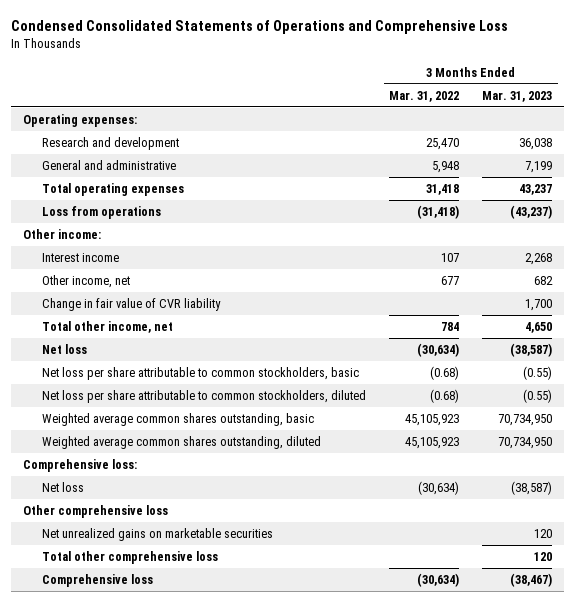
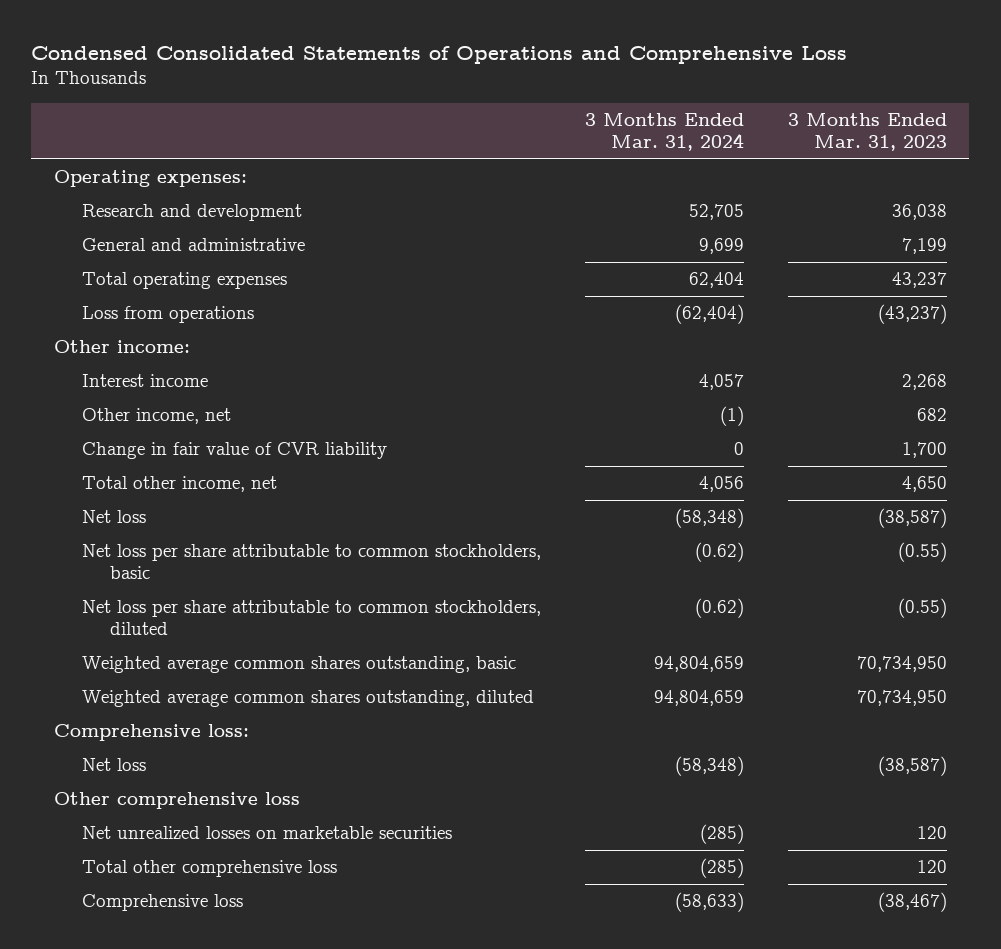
- | 3 Months Ended Mar. 31, 2022 | 3 Months Ended Mar. 31, 2023
+ | 3 Months Ended Mar. 31, 2024 | 3 Months Ended Mar. 31, 2023
- Net unrealized gains on marketable securities | | 120
+ Net unrealized losses on marketable securities | (285) | 120

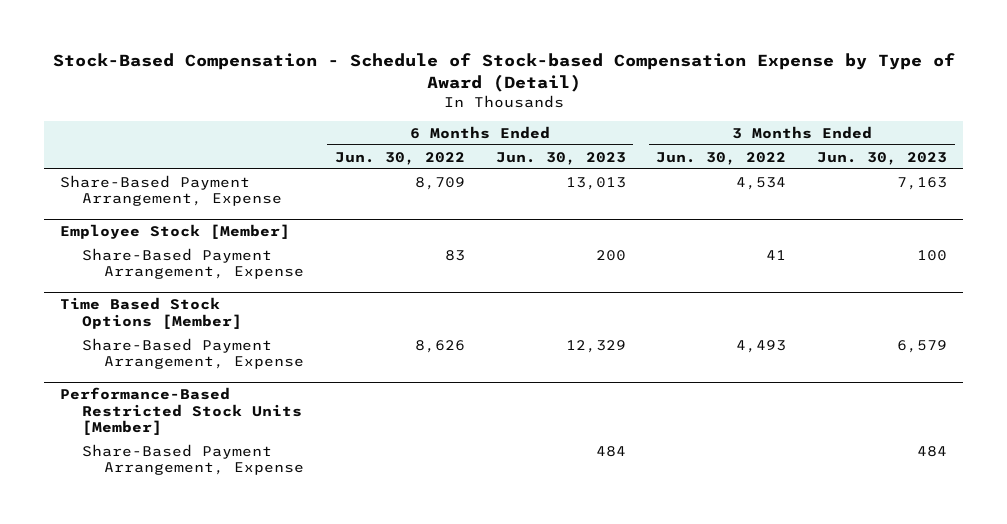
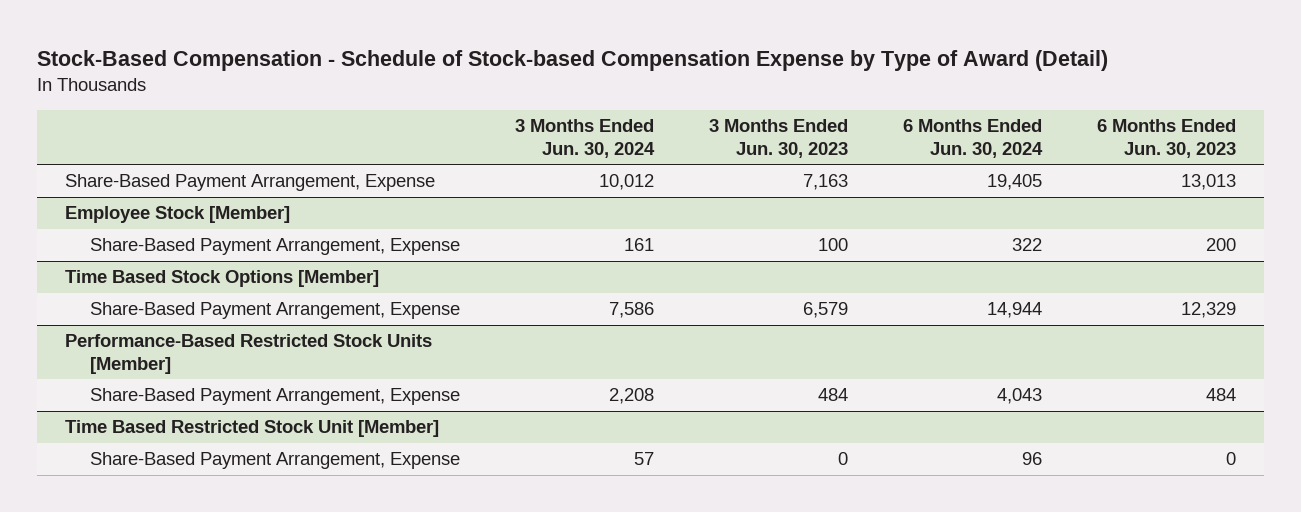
- | 6 Months Ended Jun. 30, 2022 | 6 Months Ended Jun. 30, 2023 | 3 Months Ended Jun. 30, 2022 | 3 Months Ended Jun. 30, 2023
+ | 3 Months Ended Jun. 30, 2024 | 3 Months Ended Jun. 30, 2023 | 6 Months Ended Jun. 30, 2024 | 6 Months Ended Jun. 30, 2023
+ Time Based Restricted Stock Unit [Member]
+ Share-Based Payment Arrangement, Expense | 57 | 0 | 96 | 0

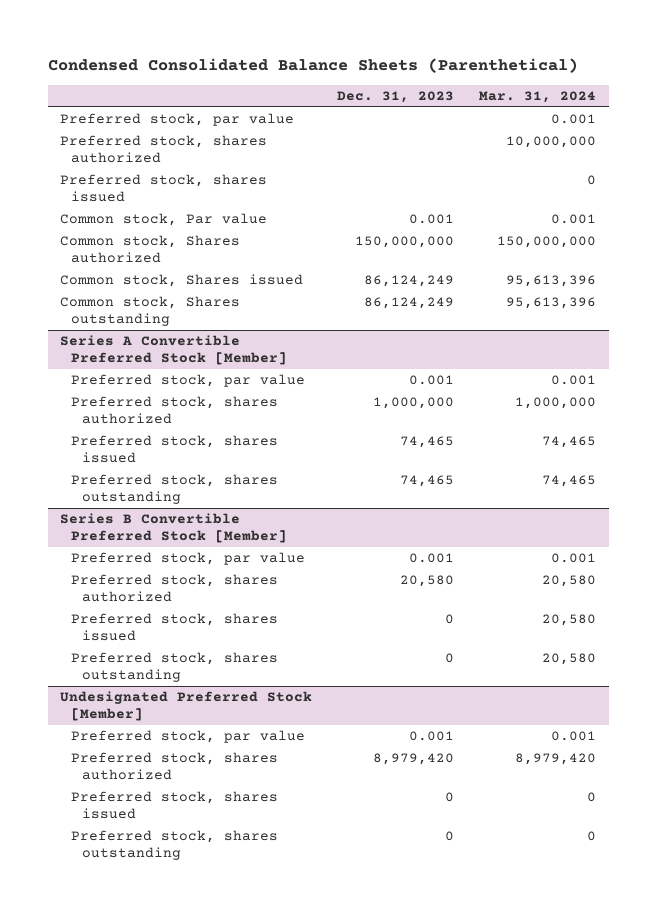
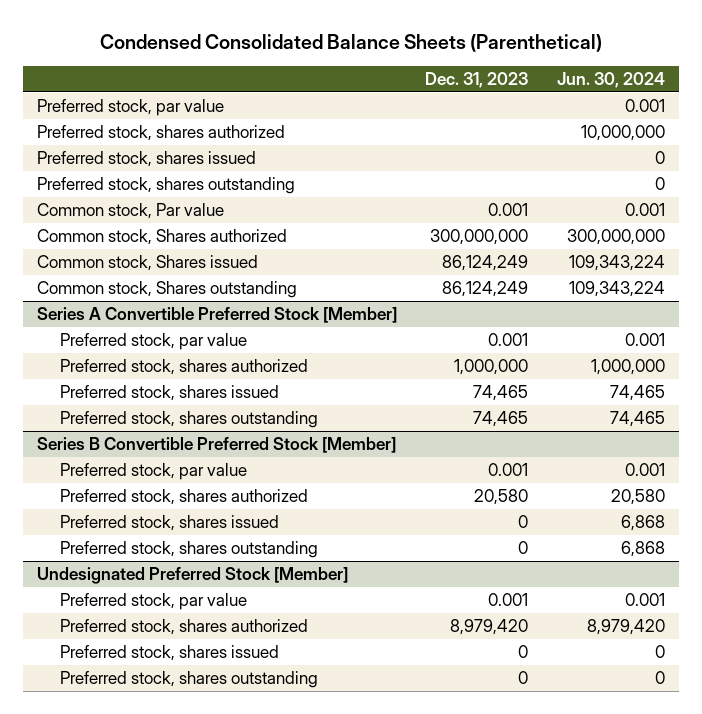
- | Dec. 31, 2023 | Mar. 31, 2024
+ | Dec. 31, 2023 | Jun. 30, 2024
+ Preferred stock, shares outstanding | | 0
- Common stock, Shares authorized | 150,000,000 | 150,000,000
+ Common stock, Shares authorized | 300,000,000 | 300,000,000

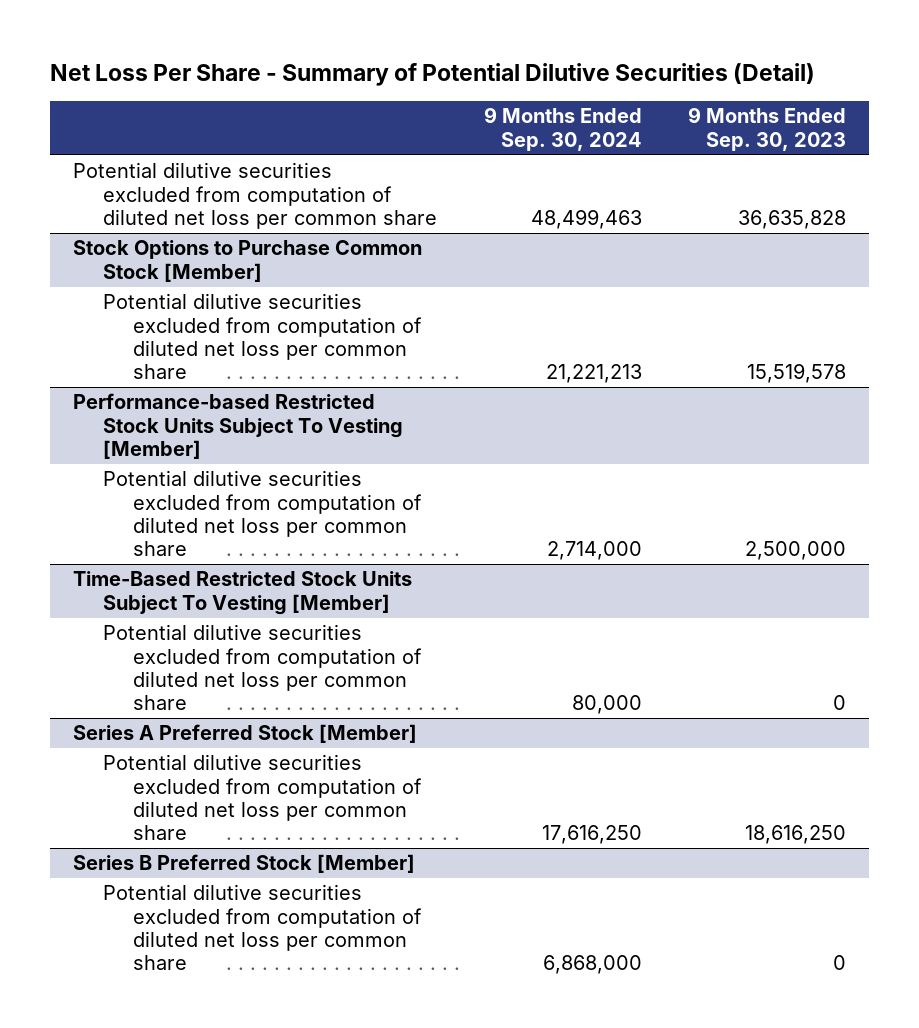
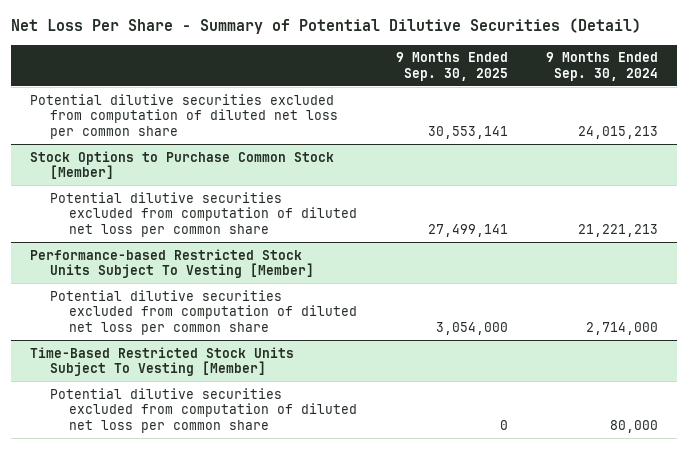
- | 9 Months Ended Sep. 30, 2024 | 9 Months Ended Sep. 30, 2023
+ | 9 Months Ended Sep. 30, 2025 | 9 Months Ended Sep. 30, 2024
- Potential dilutive securities excluded from computation of diluted net loss per common share | 48,499,463 | 36,635,828
+ Potential dilutive securities excluded from computation of diluted net loss per common share | 30,553,141 | 24,015,213
- Series A Preferred Stock [Member]
- Potential dilutive securities excluded from computation of diluted net loss per common share | 17,616,250 | 18,616,250
- Series B Preferred Stock [Member]
- Potential dilutive securities excluded from computation of diluted net loss per common share | 6,868,000 | 0

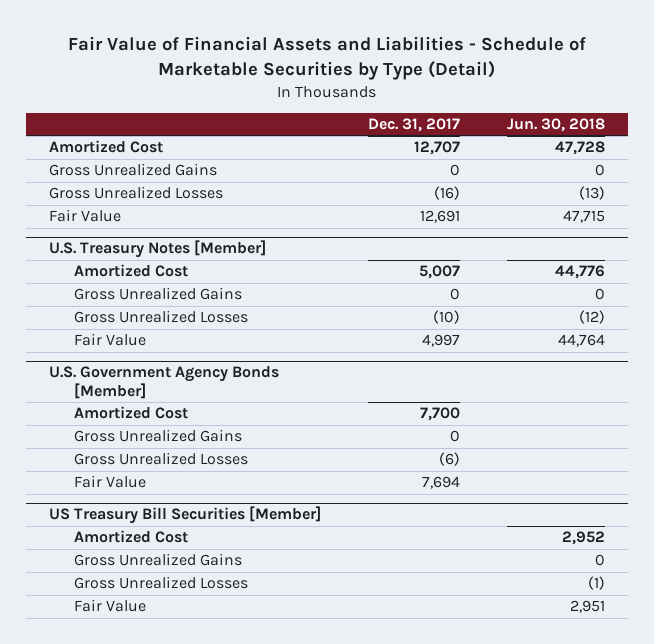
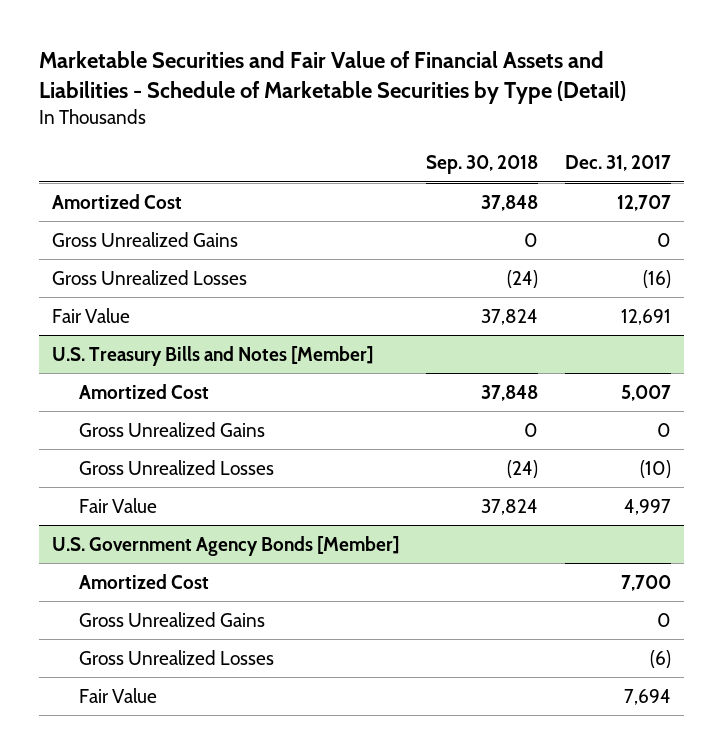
- Fair Value of Financial Assets and Liabilities - Schedule of Marketable Securities by Type (Detail)
+ Marketable Securities and Fair Value of Financial Assets and Liabilities - Schedule of Marketable Securities by Type (Detail)
- | Dec. 31, 2017 | Jun. 30, 2018
+ | Sep. 30, 2018 | Dec. 31, 2017
- U.S. Treasury Notes [Member]
+ U.S. Treasury Bills and Notes [Member]
- US Treasury Bill Securities [Member]
- Amortized Cost | | 2,952
- Gross Unrealized Gains | | 0
- Gross Unrealized Losses | | (1)
- Fair Value | | 2,951

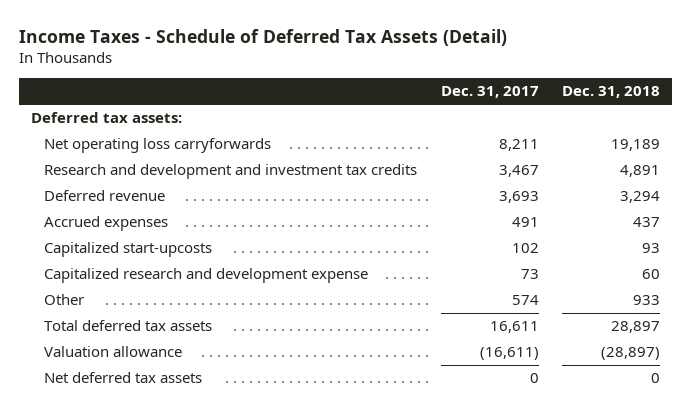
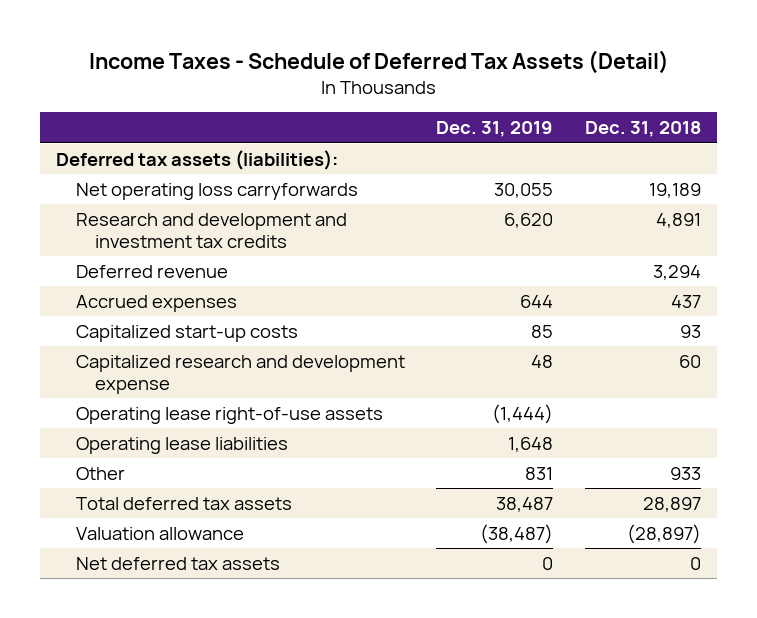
- | Dec. 31, 2017 | Dec. 31, 2018
+ | Dec. 31, 2019 | Dec. 31, 2018
- Deferred tax assets:
+ Deferred tax assets (liabilities):
- Capitalized start-upcosts | 102 | 93
+ Capitalized start-up costs | 85 | 93
+ Operating lease right-of-use assets | (1,444) |
+ Operating lease liabilities | 1,648 |

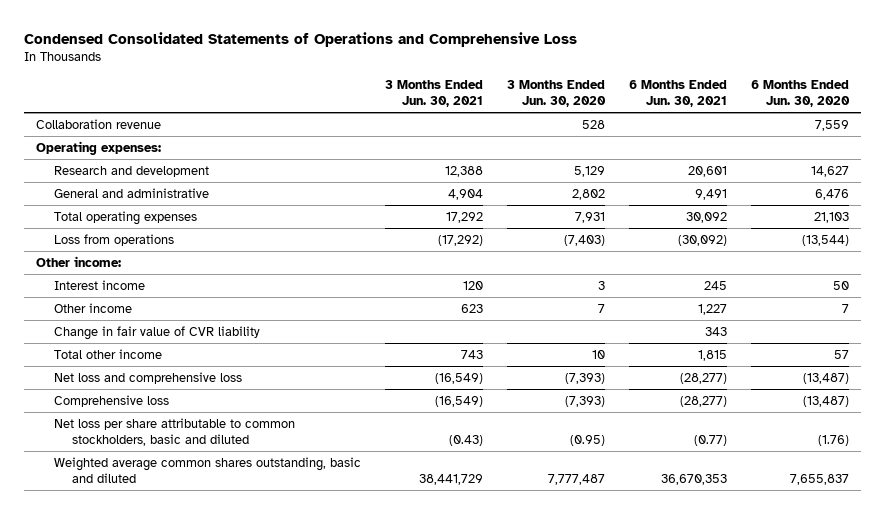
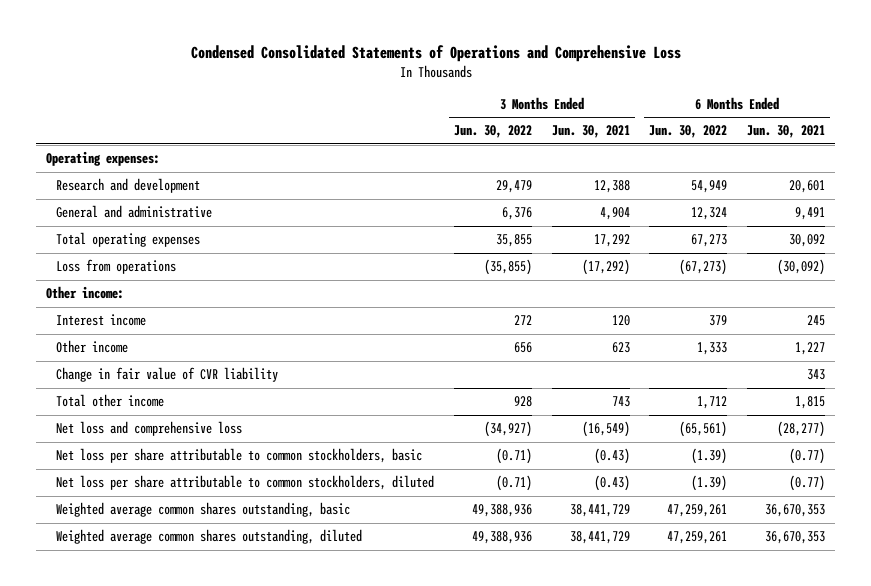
- | 3 Months Ended Jun. 30, 2021 | 3 Months Ended Jun. 30, 2020 | 6 Months Ended Jun. 30, 2021 | 6 Months Ended Jun. 30, 2020
+ | 3 Months Ended Jun. 30, 2022 | 3 Months Ended Jun. 30, 2021 | 6 Months Ended Jun. 30, 2022 | 6 Months Ended Jun. 30, 2021
- Collaboration revenue | | 528 | | 7,559
- Comprehensive loss | (16,549) | (7,393) | (28,277) | (13,487)
- Net loss per share attributable to common stockholders, basic and diluted | (0.43) | (0.95) | (0.77) | (1.76)
- Weighted average common shares outstanding, basic and diluted | 38,441,729 | 7,777,487 | 36,670,353 | 7,655,837
+ Net loss per share attributable to common stockholders, basic | (0.71) | (0.43) | (1.39) | (0.77)
+ Net loss per share attributable to common stockholders, diluted | (0.71) | (0.43) | (1.39) | (0.77)
+ Weighted average common shares outstanding, basic | 49,388,936 | 38,441,729 | 47,259,261 | 36,670,353
+ Weighted average common shares outstanding, diluted | 49,388,936 | 38,441,729 | 47,259,261 | 36,670,353

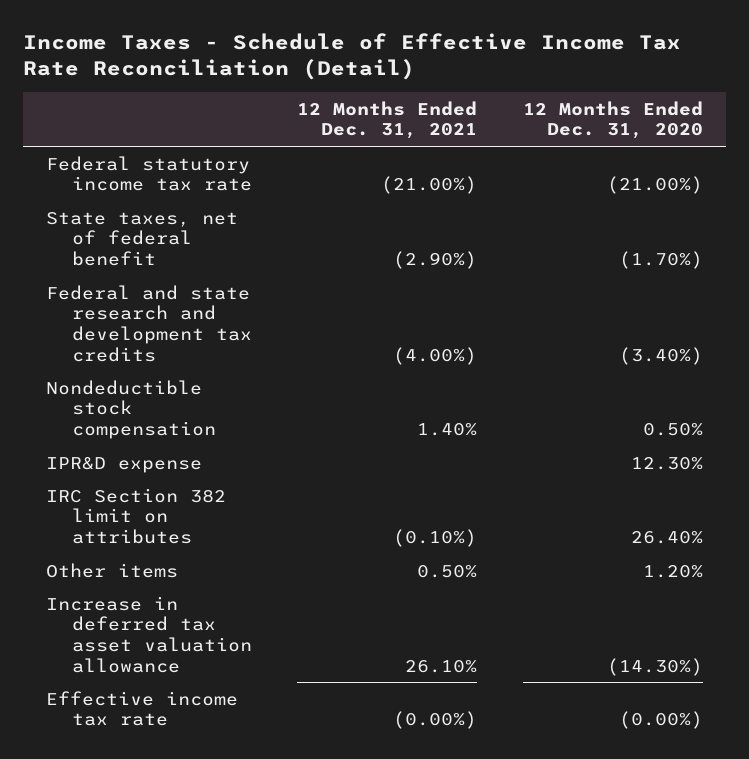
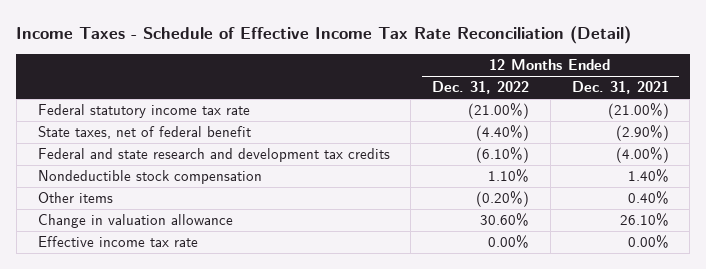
- | 12 Months Ended Dec. 31, 2021 | 12 Months Ended Dec. 31, 2020
+ | 12 Months Ended Dec. 31, 2022 | 12 Months Ended Dec. 31, 2021
- IPR&D expense | | 12.30%
- IRC Section 382 limit on attributes | (0.10%) | 26.40%
- Other items | 0.50% | 1.20%
- Increase in deferred tax asset valuation allowance | 26.10% | (14.30%)
- Effective income tax rate | (0.00%) | (0.00%)
+ Other items | (0.20%) | 0.40%
+ Change in valuation allowance | 30.60% | 26.10%
+ Effective income tax rate | 0.00% | 0.00%

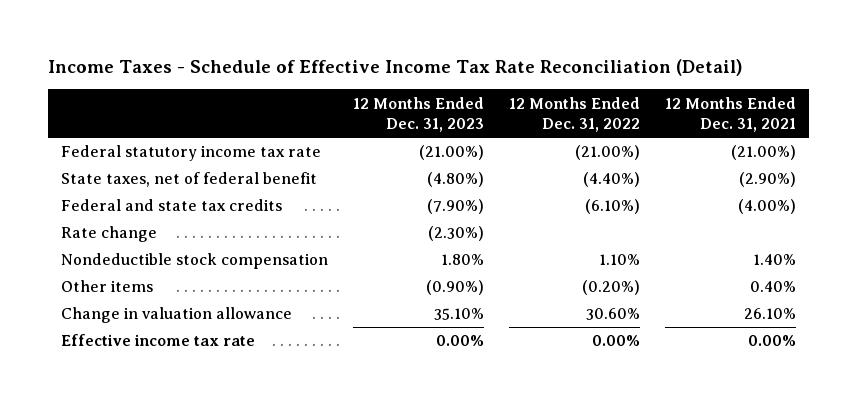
- | 12 Months Ended Dec. 31, 2022 | 12 Months Ended Dec. 31, 2021
+ | 12 Months Ended Dec. 31, 2023 | 12 Months Ended Dec. 31, 2022 | 12 Months Ended Dec. 31, 2021
- Federal and state research and development tax credits | (6.10%) | (4.00%)
+ Federal and state tax credits | (7.90%) | (6.10%) | (4.00%)
+ Rate change | (2.30%) | |

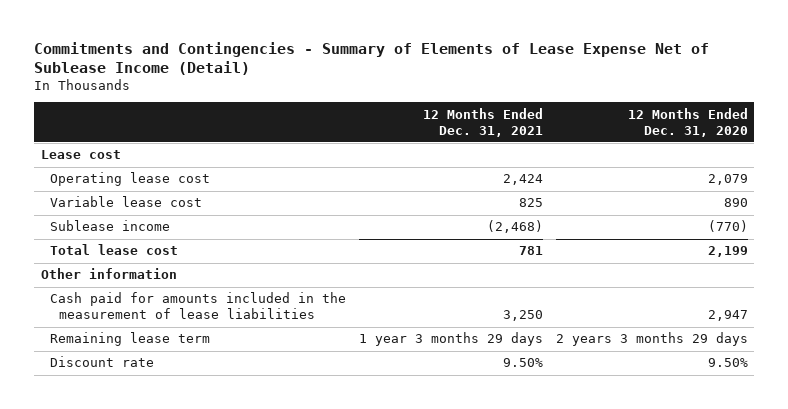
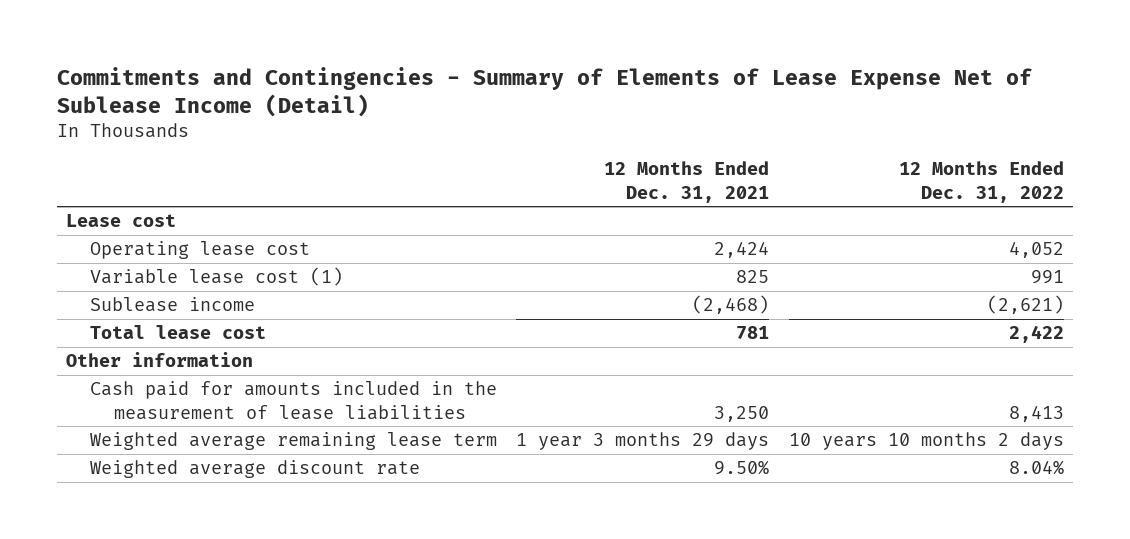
- | 12 Months Ended Dec. 31, 2021 | 12 Months Ended Dec. 31, 2020
+ | 12 Months Ended Dec. 31, 2021 | 12 Months Ended Dec. 31, 2022
- Variable lease cost | 825 | 890
+ Variable lease cost (1) | 825 | 991
- Remaining lease term | 1 year 3 months 29 days | 2 years 3 months 29 days
- Discount rate | 9.50% | 9.50%
+ Weighted average remaining lease term | 1 year 3 months 29 days | 10 years 10 months 2 days
+ Weighted average discount rate | 9.50% | 8.04%

